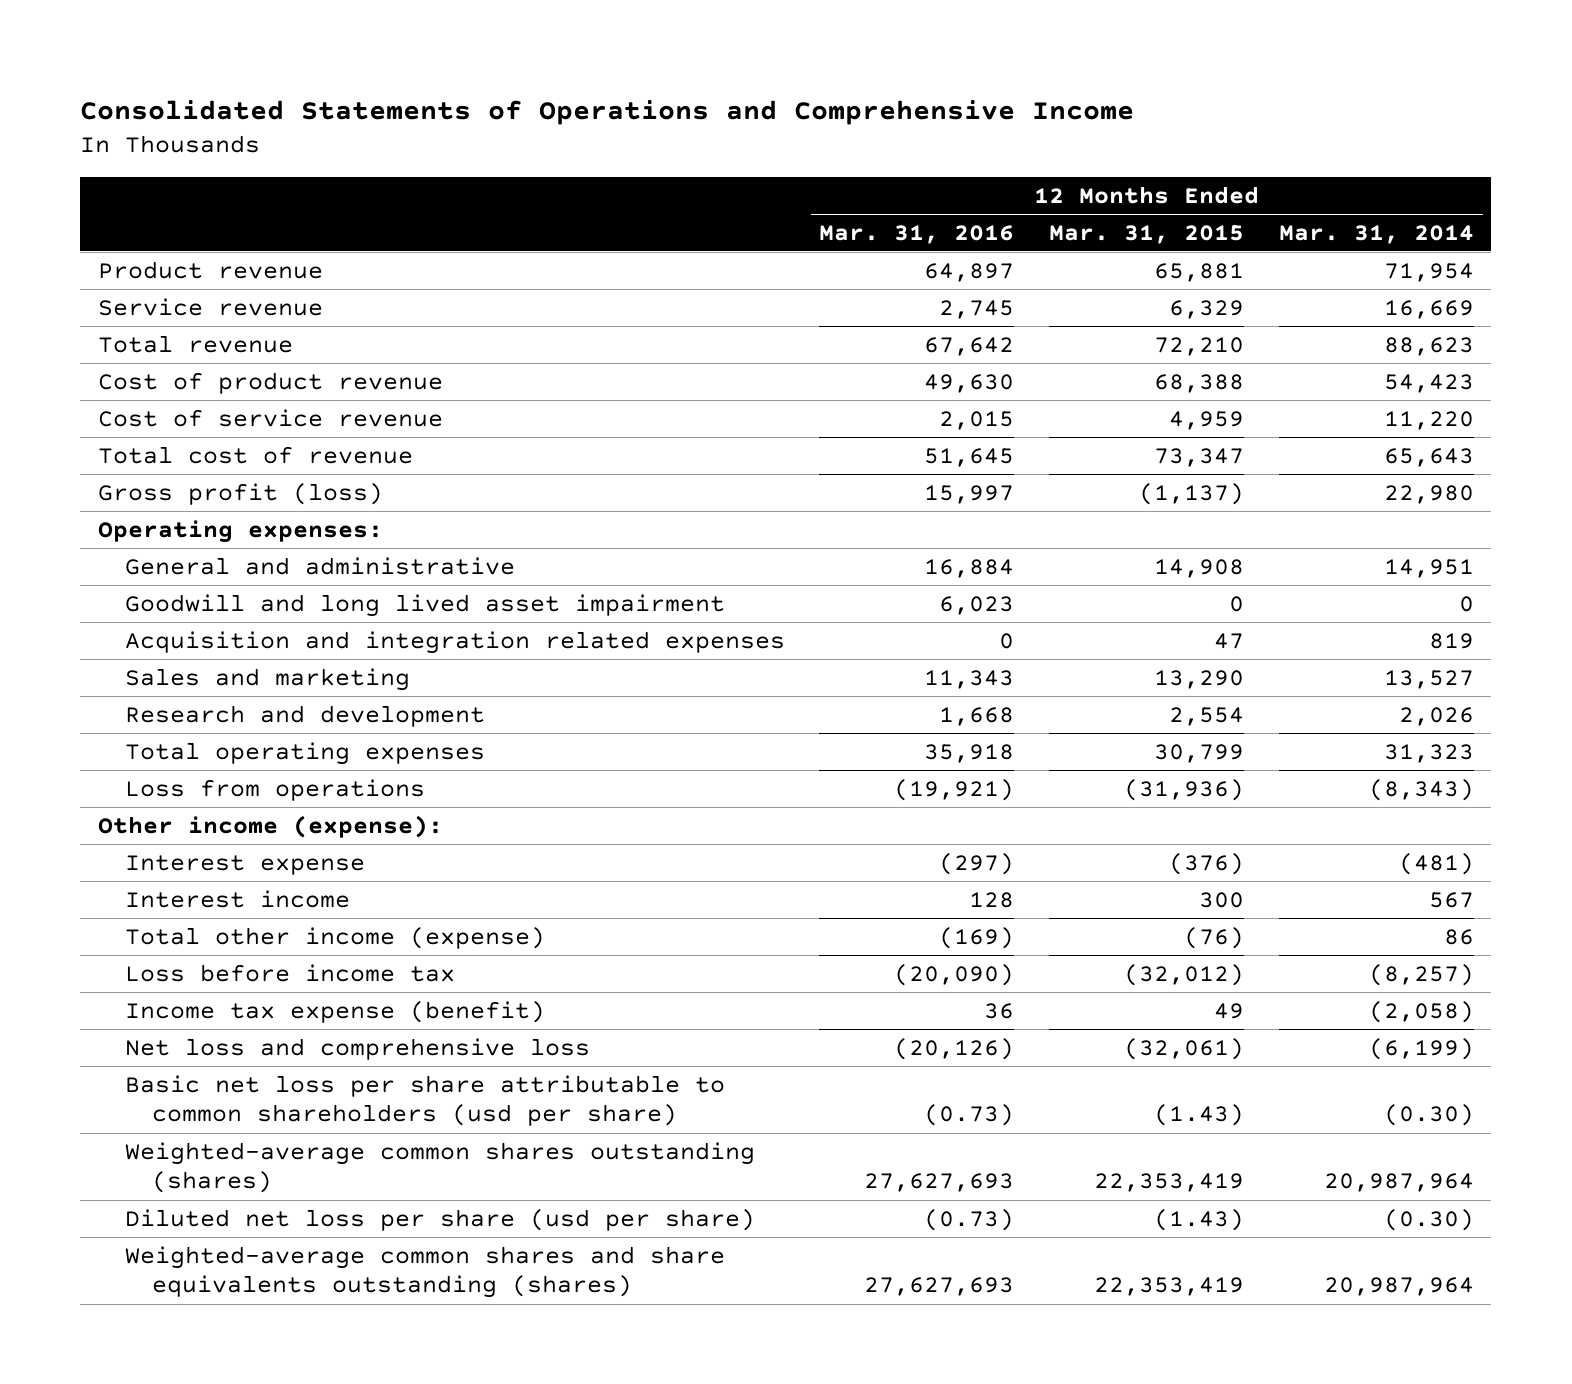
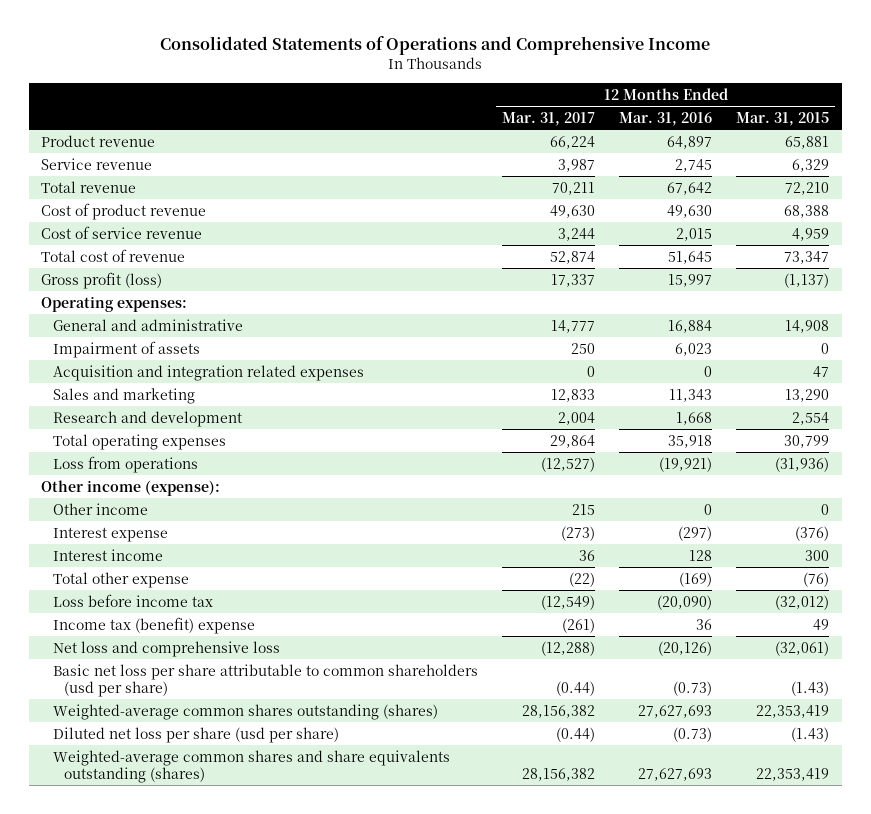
- | 12 Months Ended Mar. 31, 2016 | 12 Months Ended Mar. 31, 2015 | 12 Months Ended Mar. 31, 2014
+ | 12 Months Ended Mar. 31, 2017 | 12 Months Ended Mar. 31, 2016 | 12 Months Ended Mar. 31, 2015
- Goodwill and long lived asset impairment | 6,023 | 0 | 0
+ Impairment of assets | 250 | 6,023 | 0
+ Other income | 215 | 0 | 0
- Total other income (expense) | (169) | (76) | 86
+ Total other expense | (22) | (169) | (76)
- Income tax expense (benefit) | 36 | 49 | (2,058)
+ Income tax (benefit) expense | (261) | 36 | 49

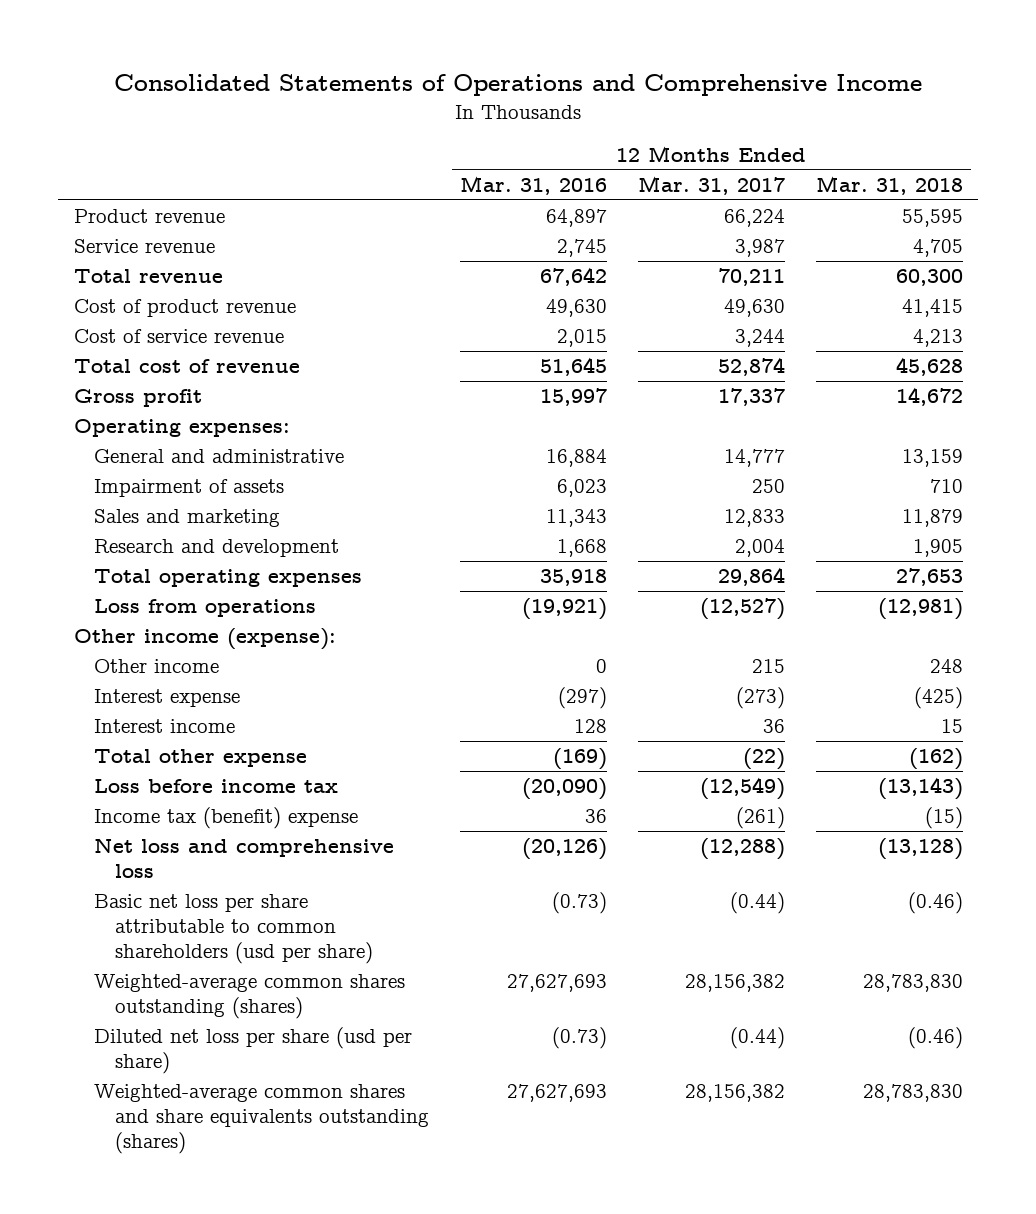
- | 12 Months Ended Mar. 31, 2017 | 12 Months Ended Mar. 31, 2016 | 12 Months Ended Mar. 31, 2015
+ | 12 Months Ended Mar. 31, 2016 | 12 Months Ended Mar. 31, 2017 | 12 Months Ended Mar. 31, 2018
- Gross profit (loss) | 17,337 | 15,997 | (1,137)
+ Gross profit | 15,997 | 17,337 | 14,672
- Acquisition and integration related expenses | 0 | 0 | 47

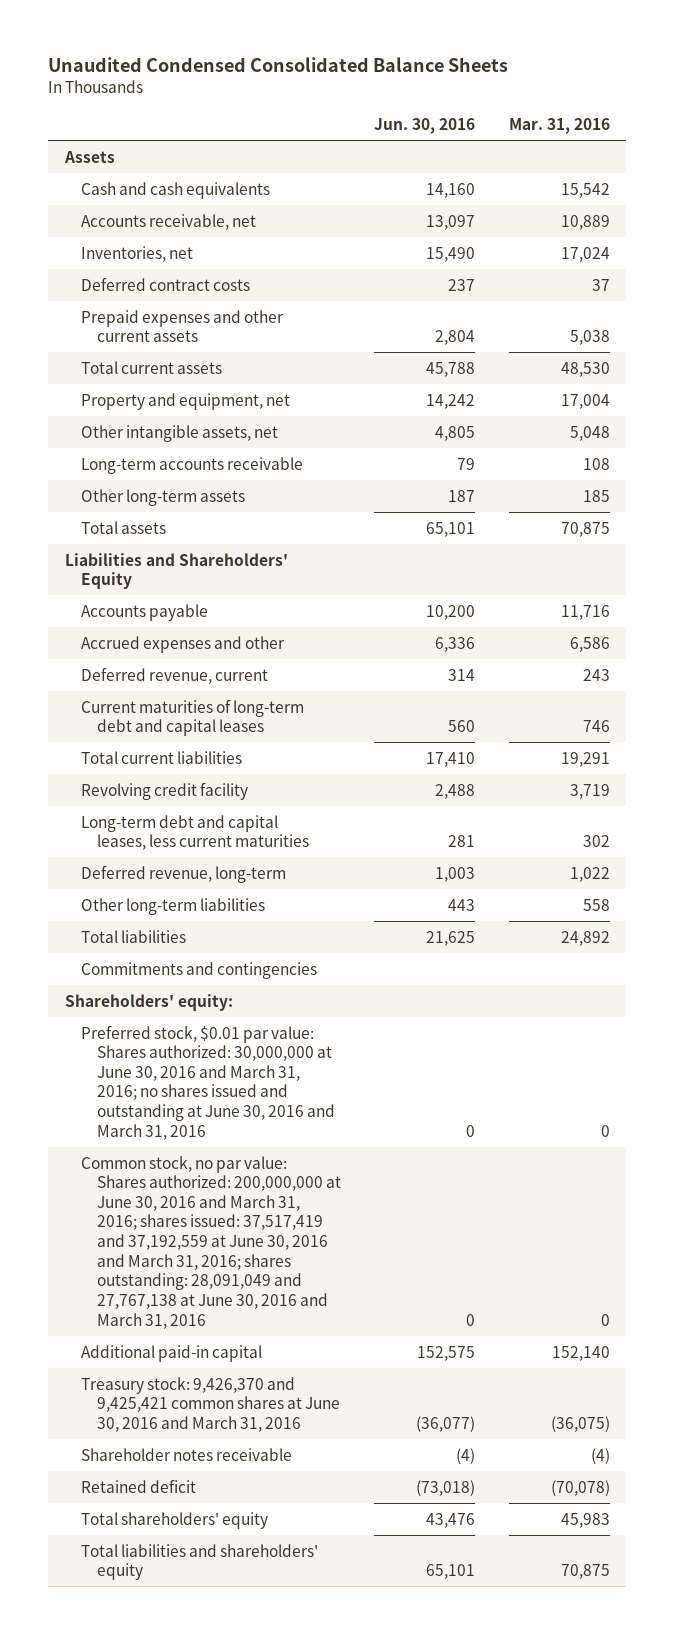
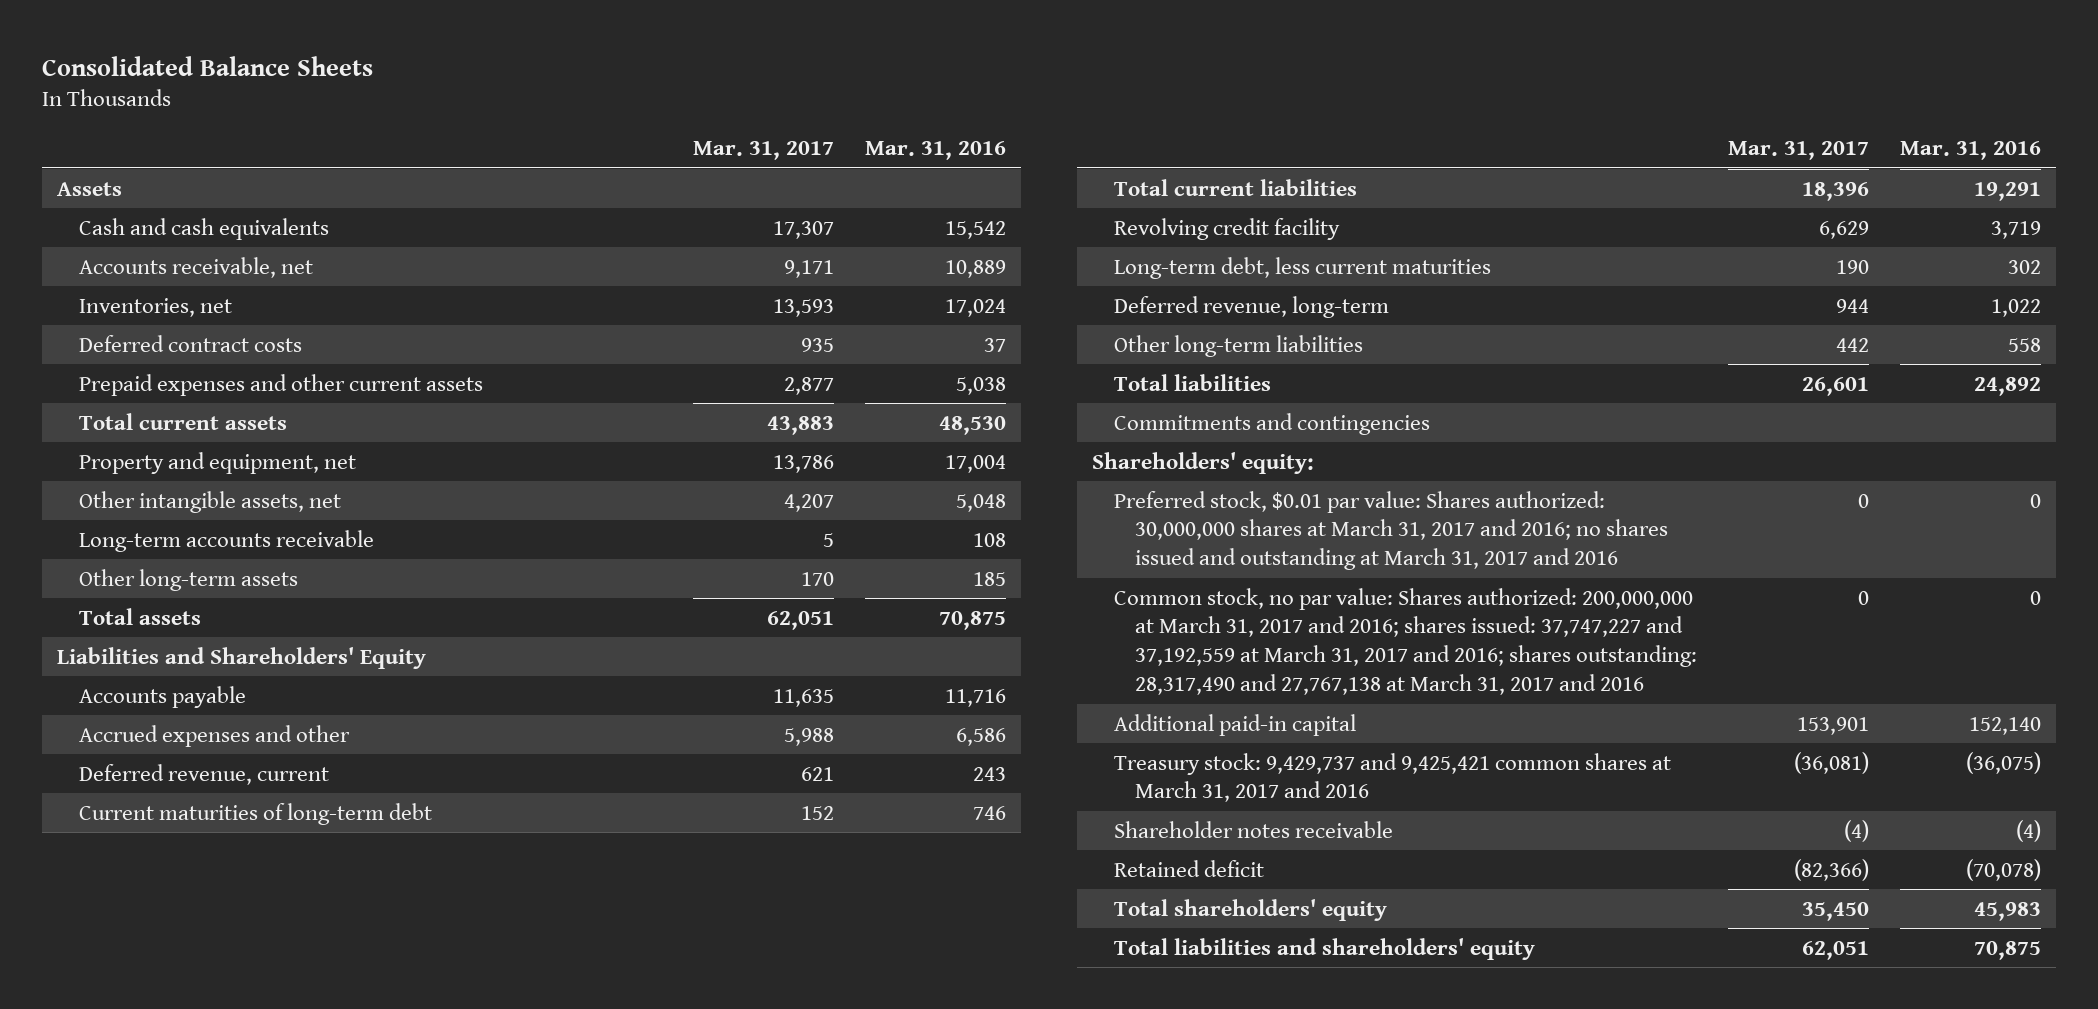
- Unaudited Condensed Consolidated Balance Sheets
+ Consolidated Balance Sheets
- | Jun. 30, 2016 | Mar. 31, 2016
+ | Mar. 31, 2017 | Mar. 31, 2016
- Current maturities of long-term debt and capital leases | 560 | 746
+ Current maturities of long-term debt | 152 | 746
- Long-term debt and capital leases, less current maturities | 281 | 302
+ Long-term debt, less current maturities | 190 | 302
- Preferred stock, $0.01 par value: Shares authorized: 30,000,000 at June 30, 2016 and March 31, 2016; no shares issued and outstanding at June 30, 2016 and March 31, 2016 | 0 | 0
- Common stock, no par value: Shares authorized: 200,000,000 at June 30, 2016 and March 31, 2016; shares issued: 37,517,419 and 37,192,559 at June 30, 2016 and March 31, 2016; shares outstanding: 28,091,049 and 27,767,138 at June 30, 2016 and March 31, 2016 | 0 | 0
+ Preferred stock, $0.01 par value: Shares authorized: 30,000,000 shares at March 31, 2017 and 2016; no shares issued and outstanding at March 31, 2017 and 2016 | 0 | 0
+ Common stock, no par value: Shares authorized: 200,000,000 at March 31, 2017 and 2016; shares issued: 37,747,227 and 37,192,559 at March 31, 2017 and 2016; shares outstanding: 28,317,490 and 27,767,138 at March 31, 2017 and 2016 | 0 | 0
- Treasury stock: 9,426,370 and 9,425,421 common shares at June 30, 2016 and March 31, 2016 | (36,077) | (36,075)
+ Treasury stock: 9,429,737 and 9,425,421 common shares at March 31, 2017 and 2016 | (36,081) | (36,075)

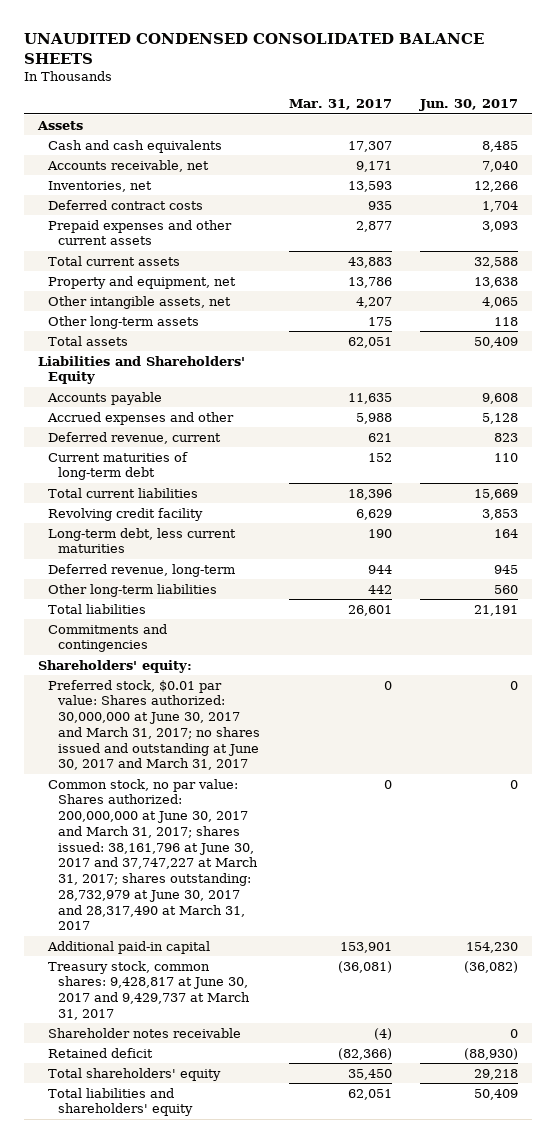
- Consolidated Balance Sheets
+ UNAUDITED CONDENSED CONSOLIDATED BALANCE SHEETS
- | Mar. 31, 2017 | Mar. 31, 2016
+ | Mar. 31, 2017 | Jun. 30, 2017
- Long-term accounts receivable | 5 | 108
- Other long-term assets | 170 | 185
+ Other long-term assets | 175 | 118
- Preferred stock, $0.01 par value: Shares authorized: 30,000,000 shares at March 31, 2017 and 2016; no shares issued and outstanding at March 31, 2017 and 2016 | 0 | 0
- Common stock, no par value: Shares authorized: 200,000,000 at March 31, 2017 and 2016; shares issued: 37,747,227 and 37,192,559 at March 31, 2017 and 2016; shares outstanding: 28,317,490 and 27,767,138 at March 31, 2017 and 2016 | 0 | 0
+ Preferred stock, $0.01 par value: Shares authorized: 30,000,000 at June 30, 2017 and March 31, 2017; no shares issued and outstanding at June 30, 2017 and March 31, 2017 | 0 | 0
+ Common stock, no par value: Shares authorized: 200,000,000 at June 30, 2017 and March 31, 2017; shares issued: 38,161,796 at June 30, 2017 and 37,747,227 at March 31, 2017; shares outstanding: 28,732,979 at June 30, 2017 and 28,317,490 at March 31, 2017 | 0 | 0
- Treasury stock: 9,429,737 and 9,425,421 common shares at March 31, 2017 and 2016 | (36,081) | (36,075)
+ Treasury stock, common shares: 9,428,817 at June 30, 2017 and 9,429,737 at March 31, 2017 | (36,081) | (36,082)

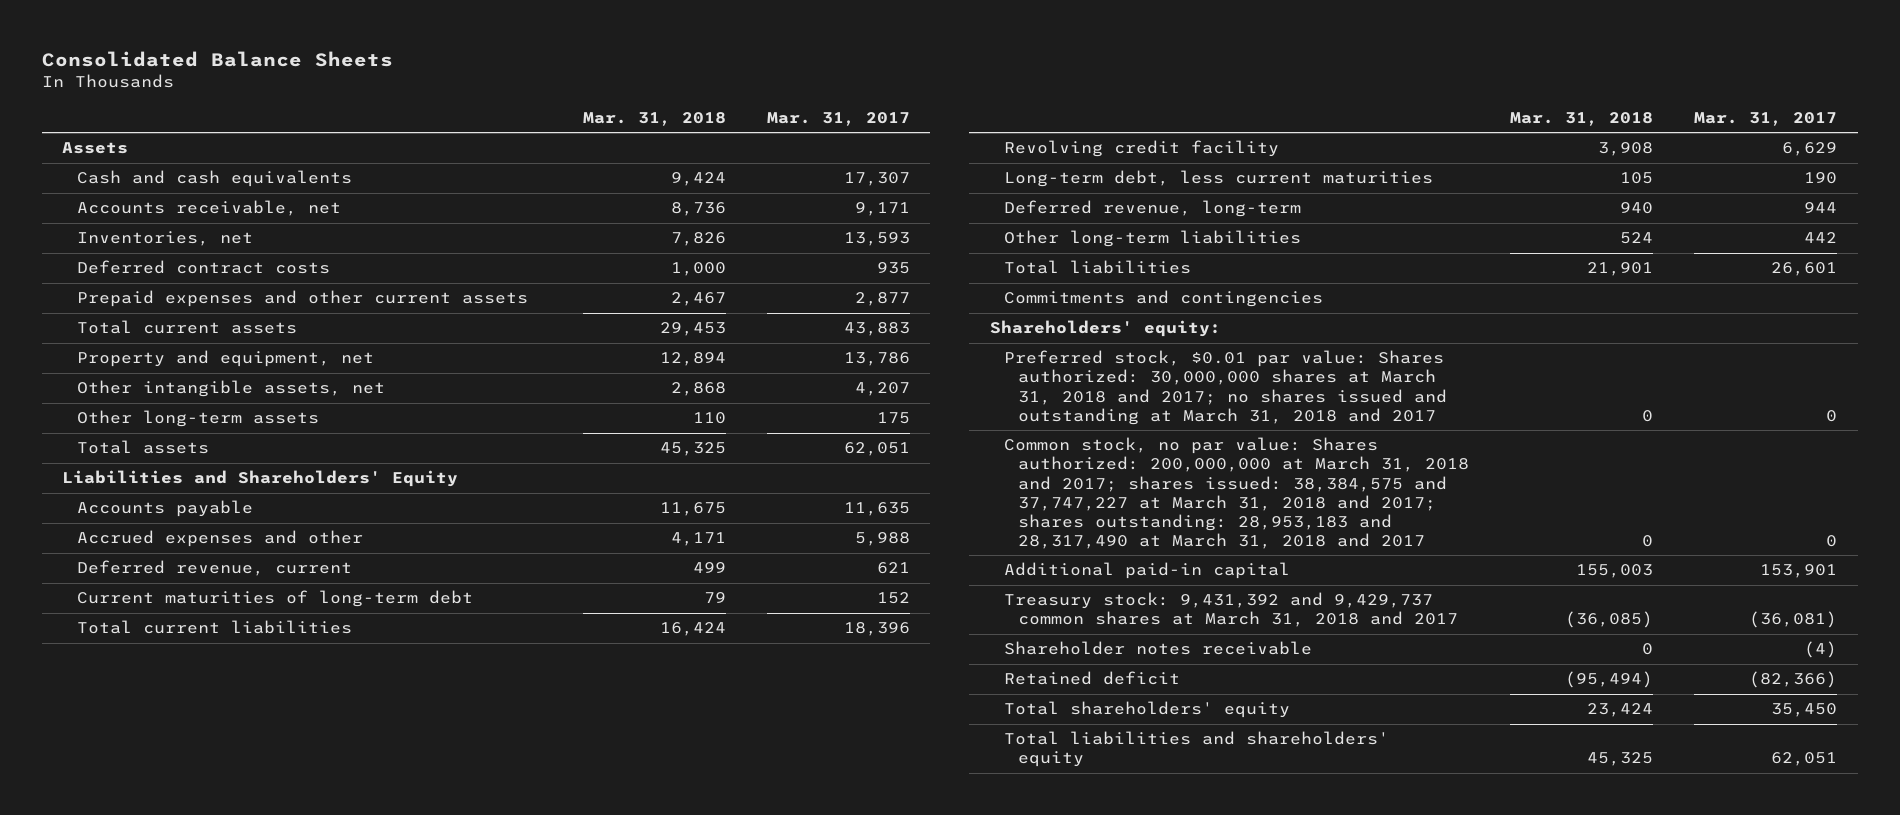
- UNAUDITED CONDENSED CONSOLIDATED BALANCE SHEETS
+ Consolidated Balance Sheets
- | Mar. 31, 2017 | Jun. 30, 2017
+ | Mar. 31, 2018 | Mar. 31, 2017
- Preferred stock, $0.01 par value: Shares authorized: 30,000,000 at June 30, 2017 and March 31, 2017; no shares issued and outstanding at June 30, 2017 and March 31, 2017 | 0 | 0
- Common stock, no par value: Shares authorized: 200,000,000 at June 30, 2017 and March 31, 2017; shares issued: 38,161,796 at June 30, 2017 and 37,747,227 at March 31, 2017; shares outstanding: 28,732,979 at June 30, 2017 and 28,317,490 at March 31, 2017 | 0 | 0
+ Preferred stock, $0.01 par value: Shares authorized: 30,000,000 shares at March 31, 2018 and 2017; no shares issued and outstanding at March 31, 2018 and 2017 | 0 | 0
+ Common stock, no par value: Shares authorized: 200,000,000 at March 31, 2018 and 2017; shares issued: 38,384,575 and 37,747,227 at March 31, 2018 and 2017; shares outstanding: 28,953,183 and 28,317,490 at March 31, 2018 and 2017 | 0 | 0
- Treasury stock, common shares: 9,428,817 at June 30, 2017 and 9,429,737 at March 31, 2017 | (36,081) | (36,082)
+ Treasury stock: 9,431,392 and 9,429,737 common shares at March 31, 2018 and 2017 | (36,085) | (36,081)

